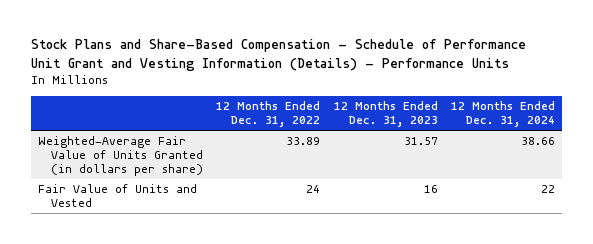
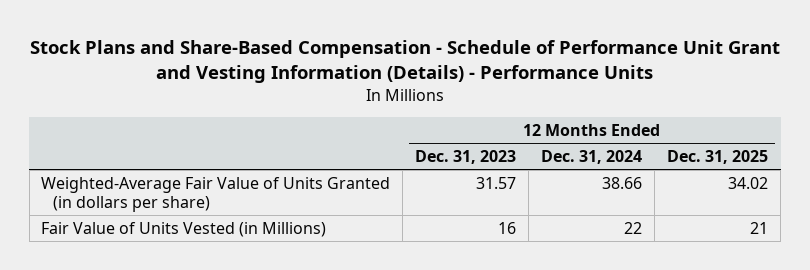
- | 12 Months Ended Dec. 31, 2022 | 12 Months Ended Dec. 31, 2023 | 12 Months Ended Dec. 31, 2024
+ | 12 Months Ended Dec. 31, 2023 | 12 Months Ended Dec. 31, 2024 | 12 Months Ended Dec. 31, 2025
- Fair Value of Units and Vested | 24 | 16 | 22
+ Fair Value of Units Vested (in Millions) | 16 | 22 | 21

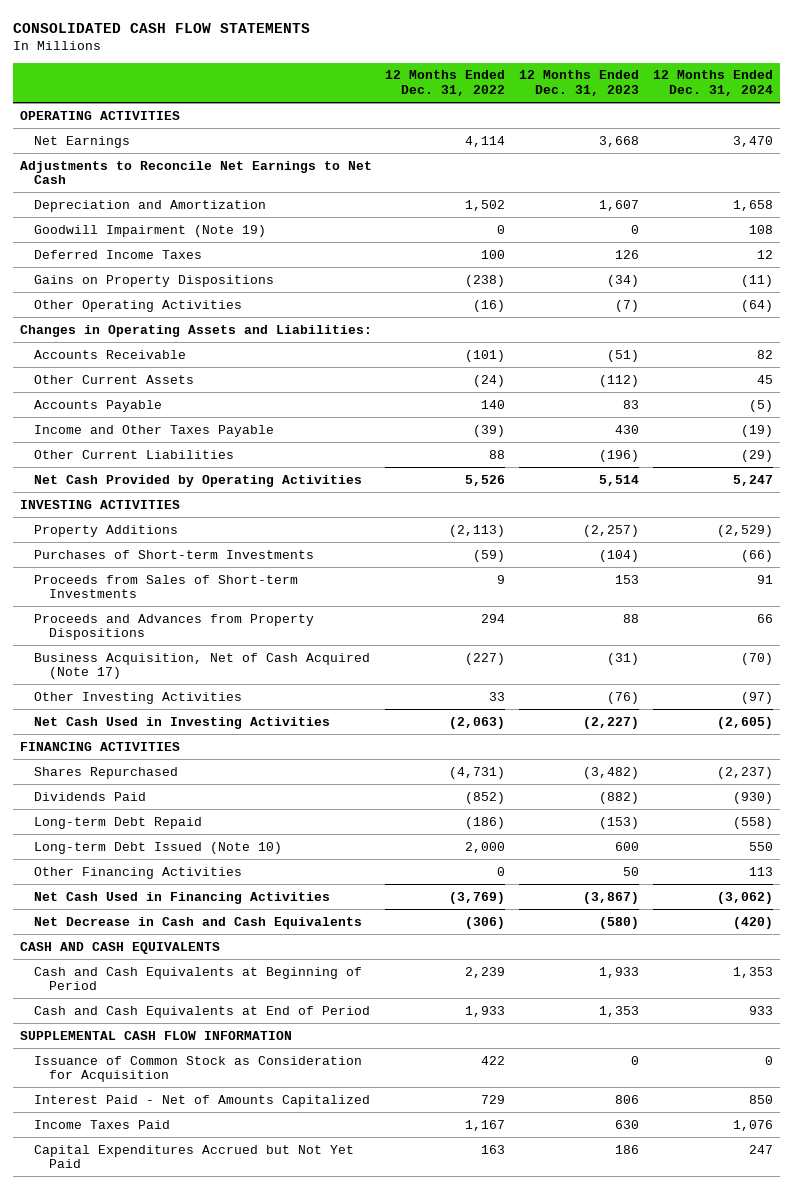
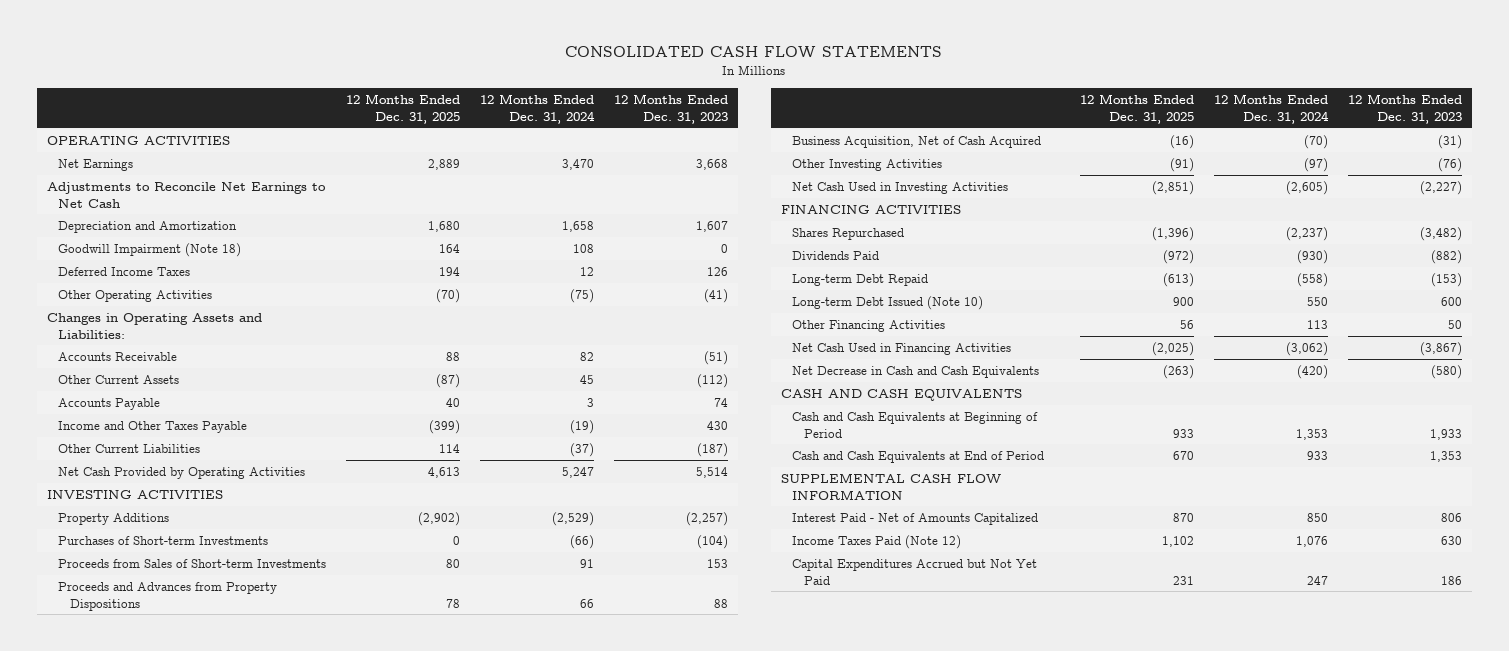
- | 12 Months Ended Dec. 31, 2022 | 12 Months Ended Dec. 31, 2023 | 12 Months Ended Dec. 31, 2024
+ | 12 Months Ended Dec. 31, 2025 | 12 Months Ended Dec. 31, 2024 | 12 Months Ended Dec. 31, 2023
- Goodwill Impairment (Note 19) | 0 | 0 | 108
+ Goodwill Impairment (Note 18) | 164 | 108 | 0
- Gains on Property Dispositions | (238) | (34) | (11)
- Other Operating Activities | (16) | (7) | (64)
+ Other Operating Activities | (70) | (75) | (41)
- Accounts Payable | 140 | 83 | (5)
+ Accounts Payable | 40 | 3 | 74
- Other Current Liabilities | 88 | (196) | (29)
+ Other Current Liabilities | 114 | (37) | (187)
- Business Acquisition, Net of Cash Acquired (Note 17) | (227) | (31) | (70)
+ Business Acquisition, Net of Cash Acquired | (16) | (70) | (31)
- Issuance of Common Stock as Consideration for Acquisition | 422 | 0 | 0
- Income Taxes Paid | 1,167 | 630 | 1,076
+ Income Taxes Paid (Note 12) | 1,102 | 1,076 | 630

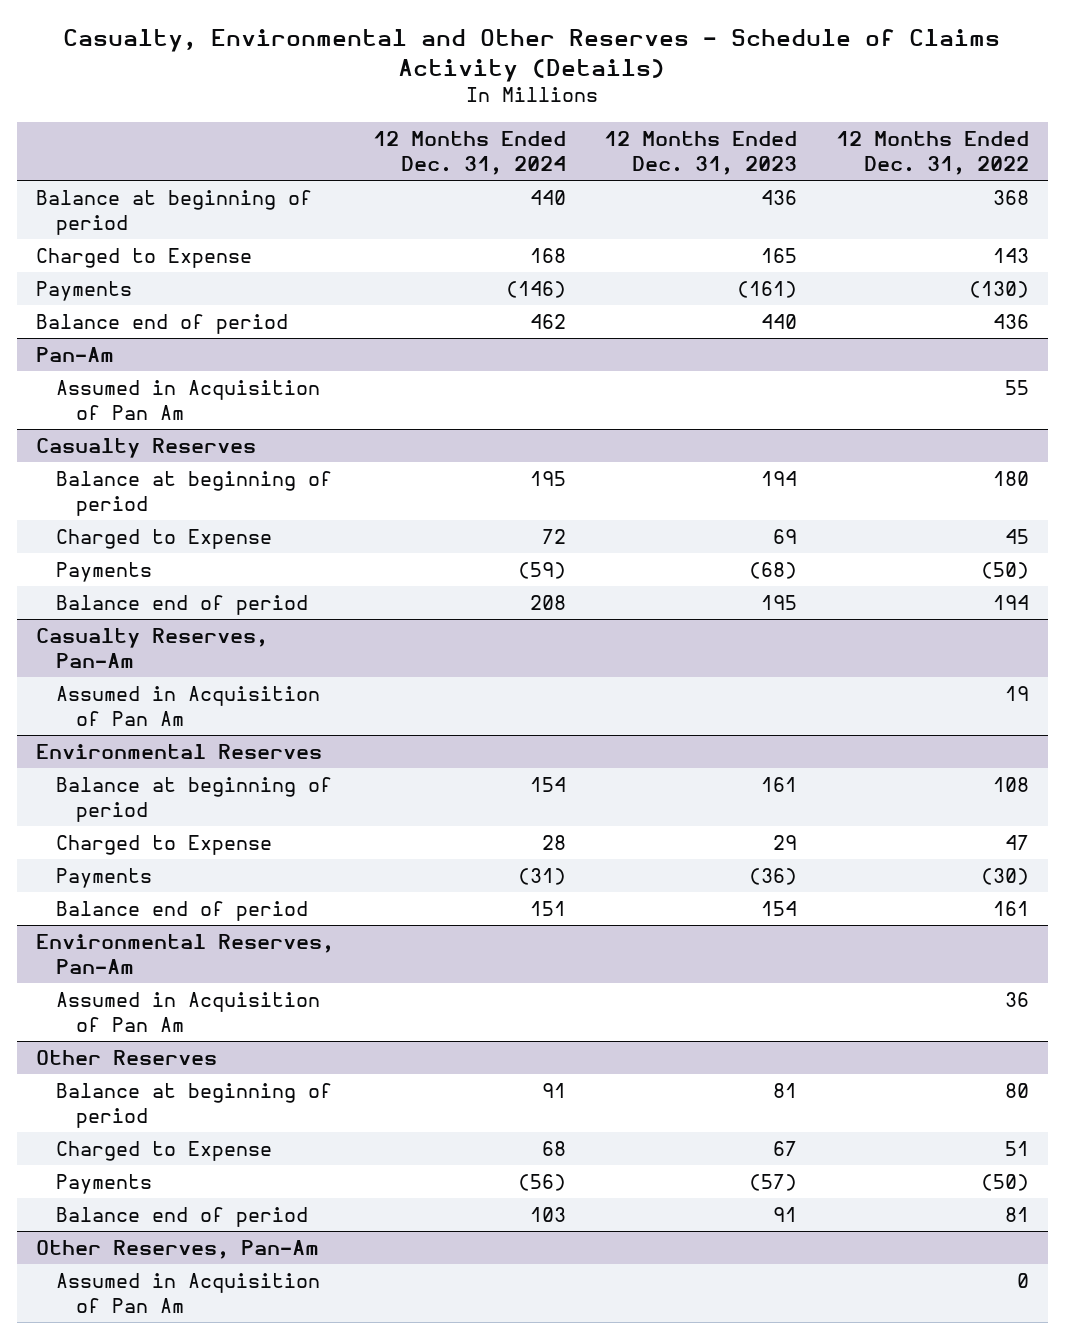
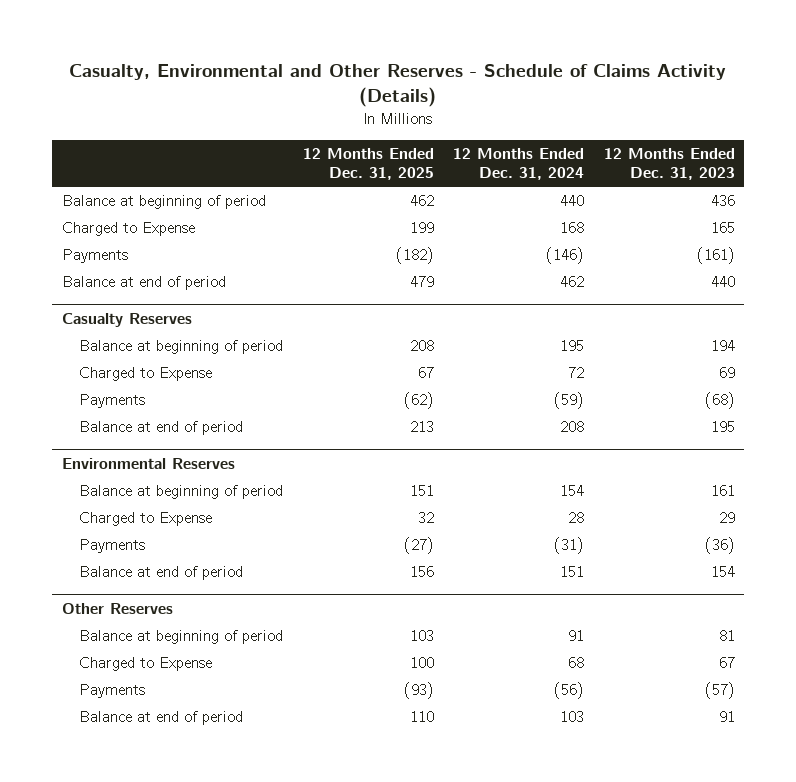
- | 12 Months Ended Dec. 31, 2024 | 12 Months Ended Dec. 31, 2023 | 12 Months Ended Dec. 31, 2022
+ | 12 Months Ended Dec. 31, 2025 | 12 Months Ended Dec. 31, 2024 | 12 Months Ended Dec. 31, 2023
- Balance end of period | 462 | 440 | 436
- Pan-Am
- Assumed in Acquisition of Pan Am | | | 55
+ Balance at end of period | 479 | 462 | 440
@ Casualty Reserves
- Balance end of period | 208 | 195 | 194
- Casualty Reserves, Pan-Am
- Assumed in Acquisition of Pan Am | | | 19
@ Casualty Reserves
+ Balance at end of period | 213 | 208 | 195
@ Environmental Reserves
- Balance end of period | 151 | 154 | 161
- Environmental Reserves, Pan-Am
- Assumed in Acquisition of Pan Am | | | 36
@ Environmental Reserves
+ Balance at end of period | 156 | 151 | 154
@ Other Reserves
- Balance end of period | 103 | 91 | 81
- Other Reserves, Pan-Am
- Assumed in Acquisition of Pan Am | | | 0
@ Other Reserves
+ Balance at end of period | 110 | 103 | 91

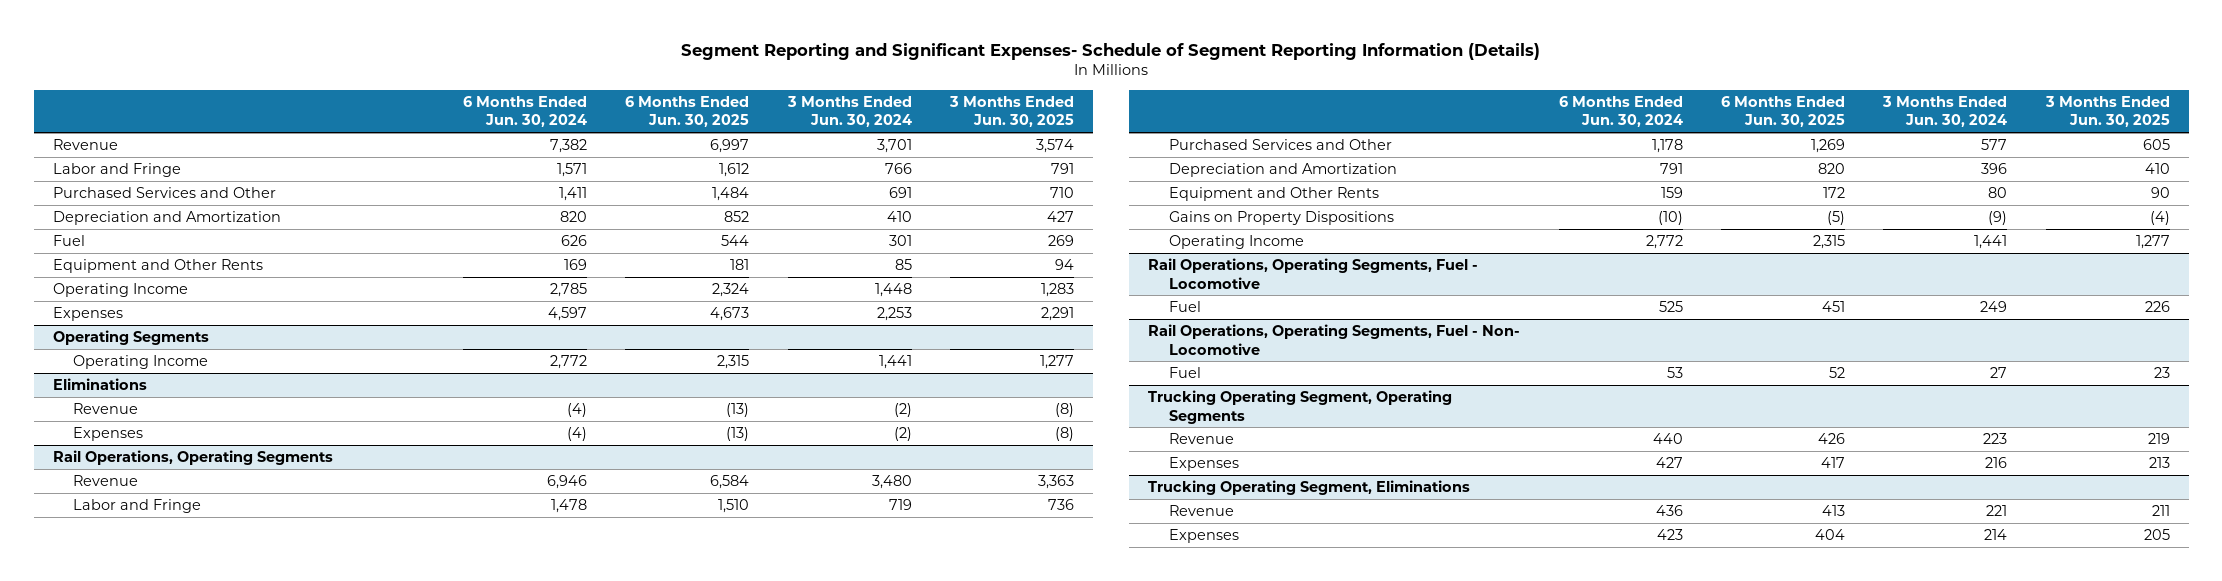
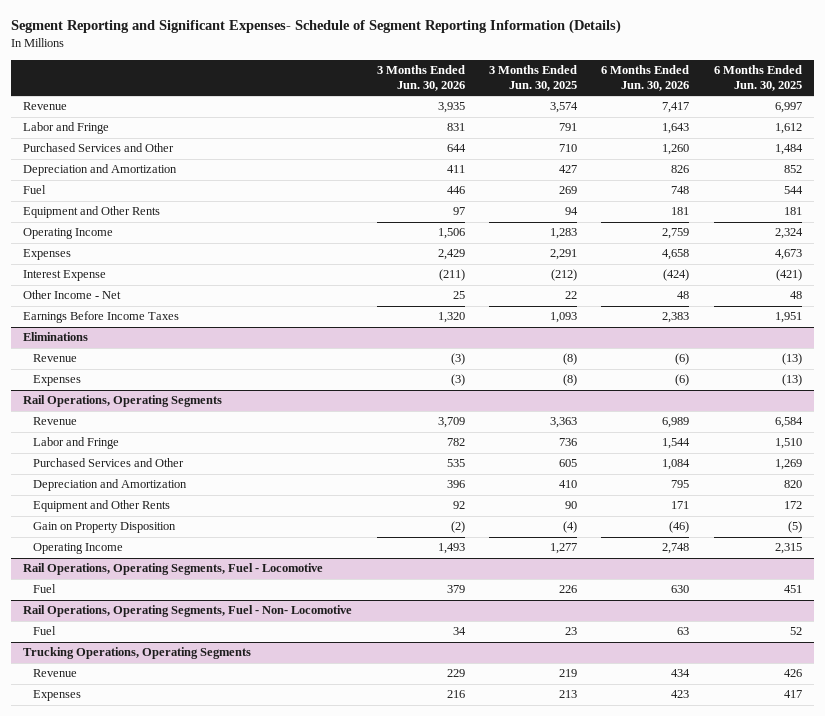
- | 6 Months Ended Jun. 30, 2024 | 6 Months Ended Jun. 30, 2025 | 3 Months Ended Jun. 30, 2024 | 3 Months Ended Jun. 30, 2025
+ | 3 Months Ended Jun. 30, 2026 | 3 Months Ended Jun. 30, 2025 | 6 Months Ended Jun. 30, 2026 | 6 Months Ended Jun. 30, 2025
- Operating Segments
- Operating Income | 2,772 | 2,315 | 1,441 | 1,277
+ Interest Expense | (211) | (212) | (424) | (421)
+ Other Income - Net | 25 | 22 | 48 | 48
+ Earnings Before Income Taxes | 1,320 | 1,093 | 2,383 | 1,951
@ Rail Operations, Operating Segments
- Gains on Property Dispositions | (10) | (5) | (9) | (4)
+ Gain on Property Disposition | (2) | (4) | (46) | (5)
- Trucking Operating Segment, Operating Segments
+ Trucking Operations, Operating Segments
- Trucking Operating Segment, Eliminations
- Revenue | 436 | 413 | 221 | 211
- Expenses | 423 | 404 | 214 | 205

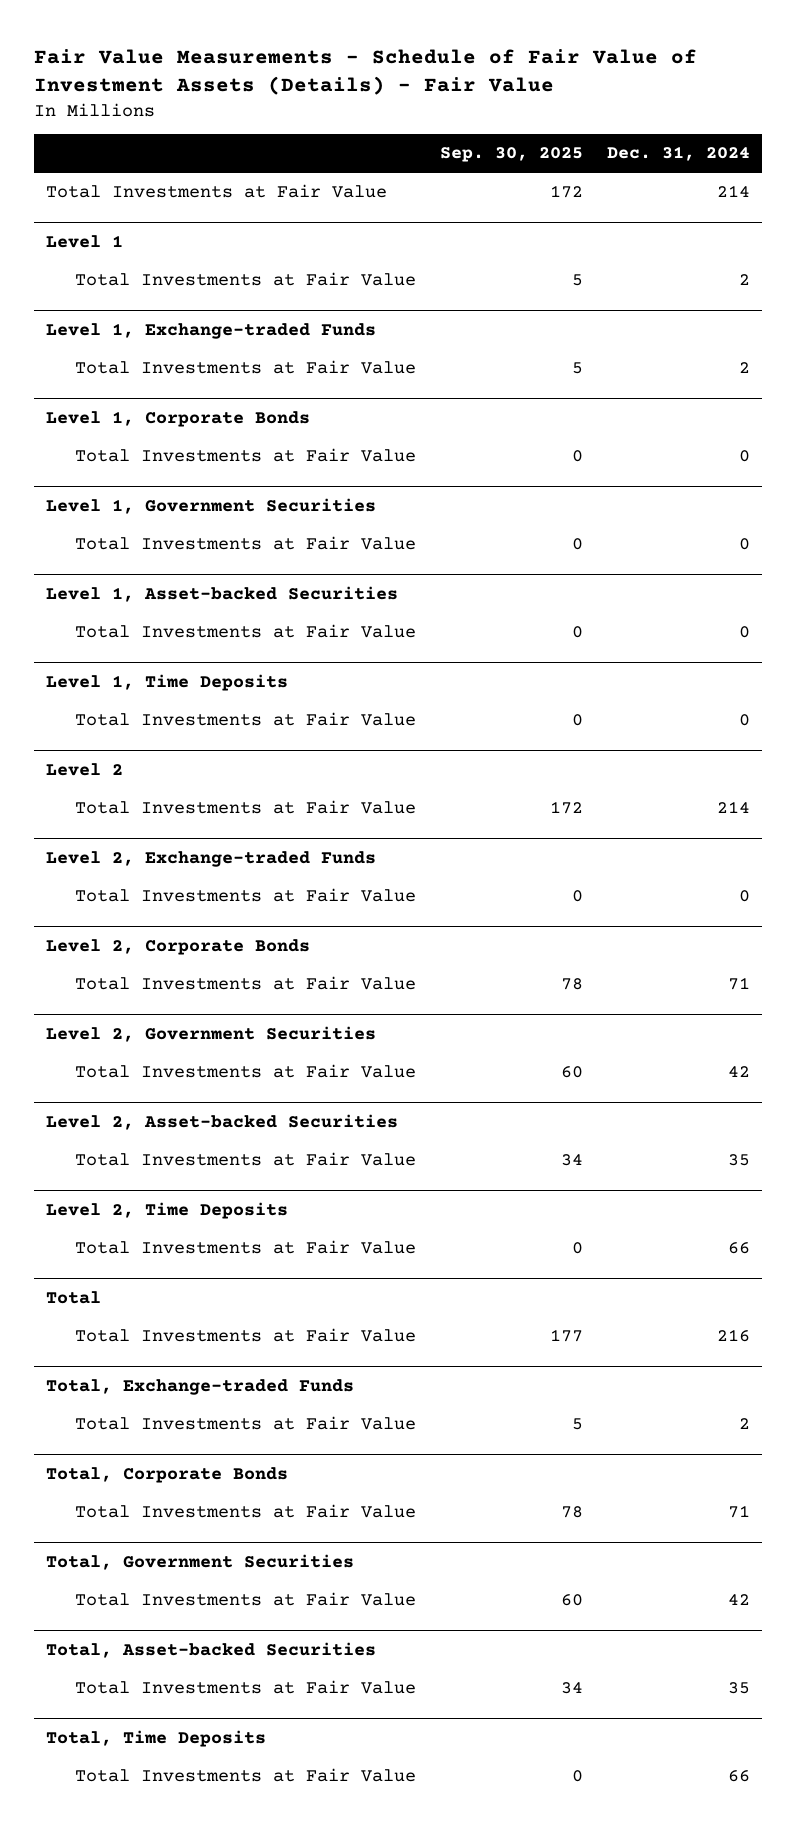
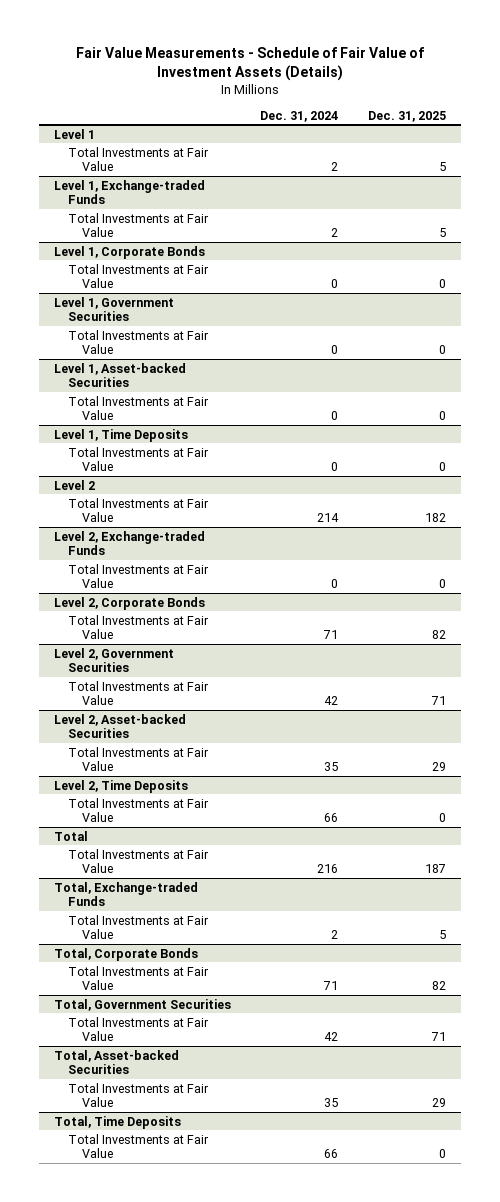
- Fair Value Measurements - Schedule of Fair Value of Investment Assets (Details) - Fair Value
+ Fair Value Measurements - Schedule of Fair Value of Investment Assets (Details)
- | Sep. 30, 2025 | Dec. 31, 2024
+ | Dec. 31, 2024 | Dec. 31, 2025
- Total Investments at Fair Value | 172 | 214

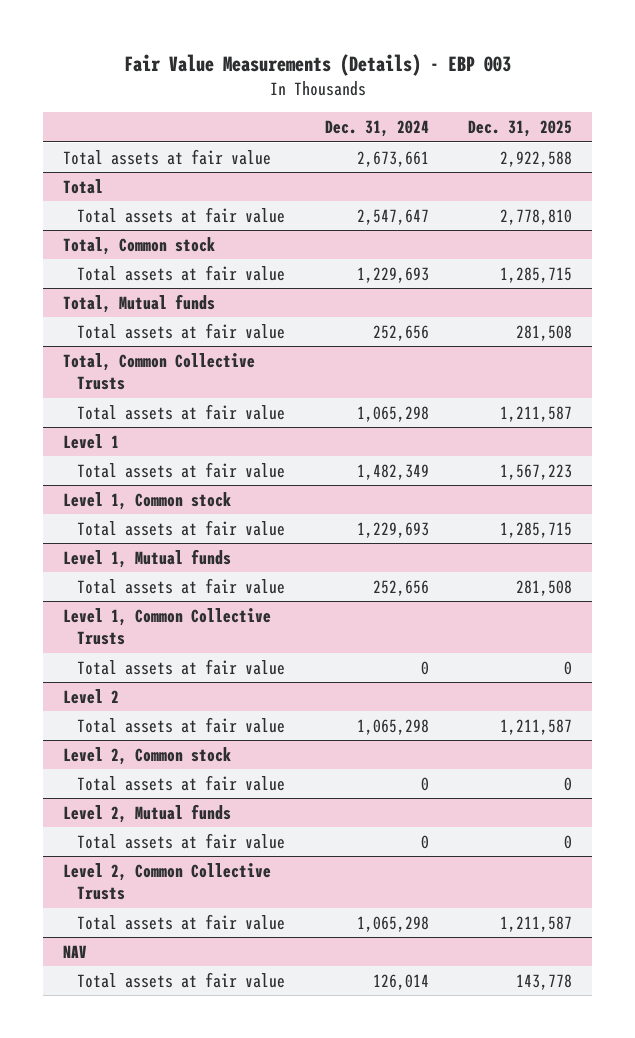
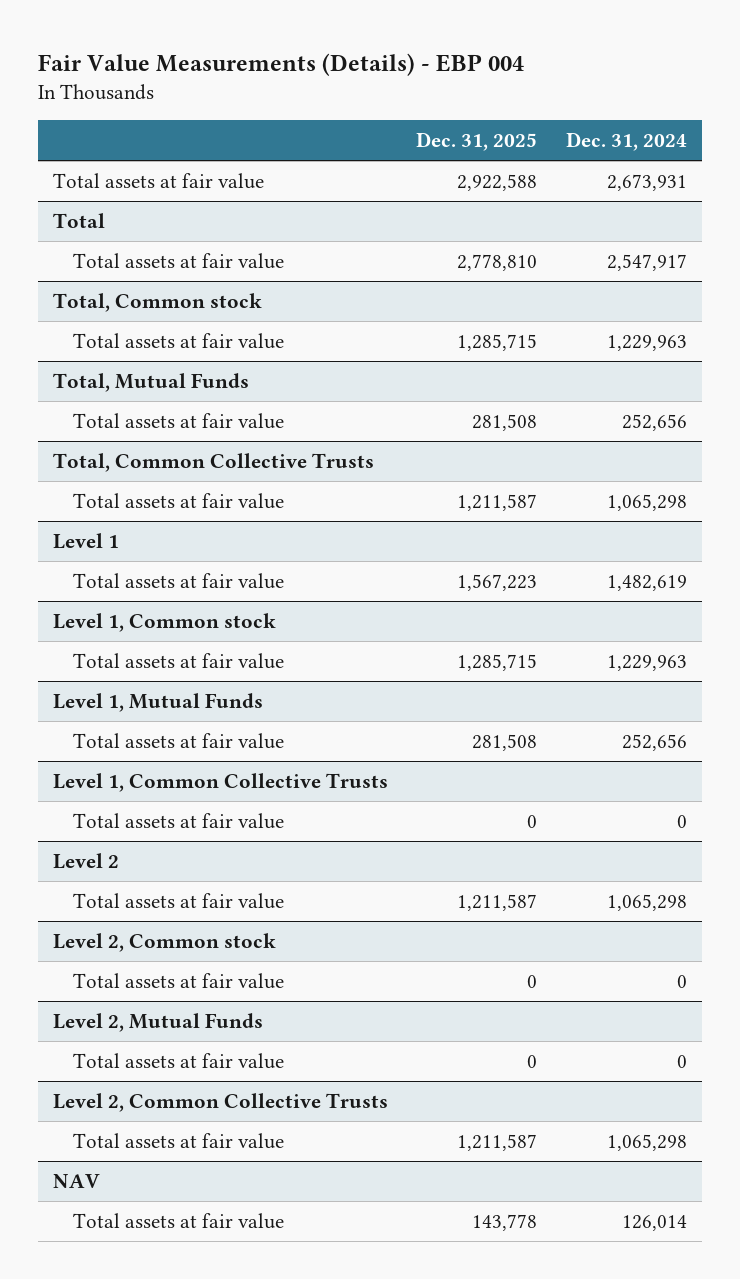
- Fair Value Measurements (Details) - EBP 003
+ Fair Value Measurements (Details) - EBP 004
- | Dec. 31, 2024 | Dec. 31, 2025
+ | Dec. 31, 2025 | Dec. 31, 2024
- Total assets at fair value | 2,673,661 | 2,922,588
+ Total assets at fair value | 2,922,588 | 2,673,931
@ Total
- Total assets at fair value | 2,547,647 | 2,778,810
+ Total assets at fair value | 2,778,810 | 2,547,917
@ Total, Common stock
- Total assets at fair value | 1,229,693 | 1,285,715
- Total, Mutual funds
@ Total, Common stock
+ Total assets at fair value | 1,285,715 | 1,229,963
+ Total, Mutual Funds
@ Level 1
- Total assets at fair value | 1,482,349 | 1,567,223
+ Total assets at fair value | 1,567,223 | 1,482,619
@ Level 1, Common stock
- Total assets at fair value | 1,229,693 | 1,285,715
- Level 1, Mutual funds
@ Level 1, Common stock
+ Total assets at fair value | 1,285,715 | 1,229,963
+ Level 1, Mutual Funds
- Level 2, Mutual funds
+ Level 2, Mutual Funds

